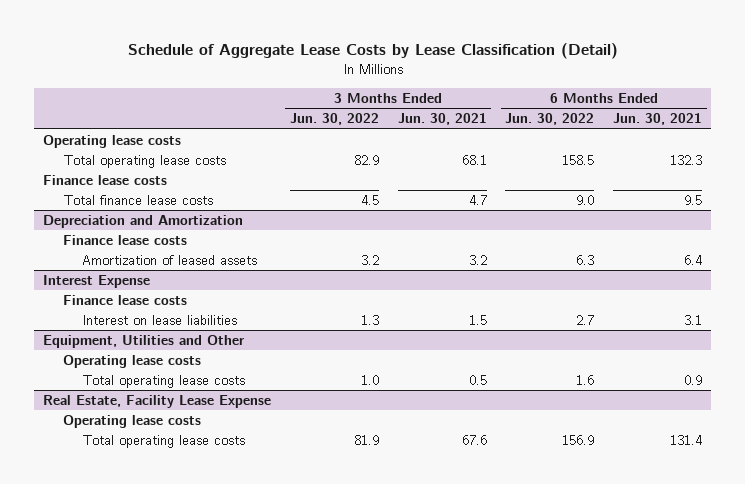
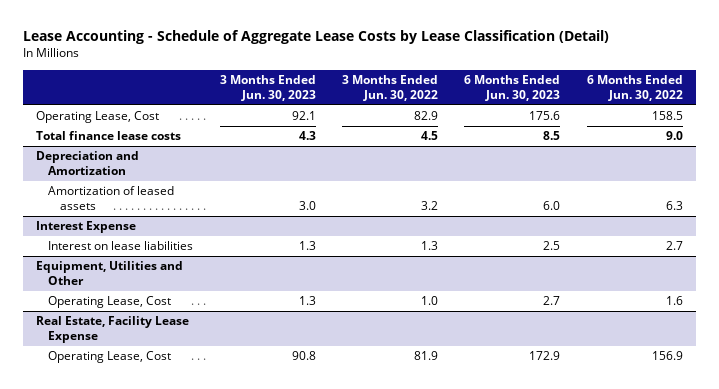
- Schedule of Aggregate Lease Costs by Lease Classification (Detail)
+ Lease Accounting - Schedule of Aggregate Lease Costs by Lease Classification (Detail)
- | 3 Months Ended Jun. 30, 2022 | 3 Months Ended Jun. 30, 2021 | 6 Months Ended Jun. 30, 2022 | 6 Months Ended Jun. 30, 2021
+ | 3 Months Ended Jun. 30, 2023 | 3 Months Ended Jun. 30, 2022 | 6 Months Ended Jun. 30, 2023 | 6 Months Ended Jun. 30, 2022
- Operating lease costs
- Total operating lease costs | 82.9 | 68.1 | 158.5 | 132.3
- Finance lease costs
+ Operating Lease, Cost | 92.1 | 82.9 | 175.6 | 158.5
@ Depreciation and Amortization
- Finance lease costs
@ Interest Expense
- Finance lease costs
@ Equipment, Utilities and Other
- Operating lease costs
- Total operating lease costs | 1.0 | 0.5 | 1.6 | 0.9
+ Operating Lease, Cost | 1.3 | 1.0 | 2.7 | 1.6
@ Real Estate, Facility Lease Expense
- Operating lease costs
- Total operating lease costs | 81.9 | 67.6 | 156.9 | 131.4
+ Operating Lease, Cost | 90.8 | 81.9 | 172.9 | 156.9

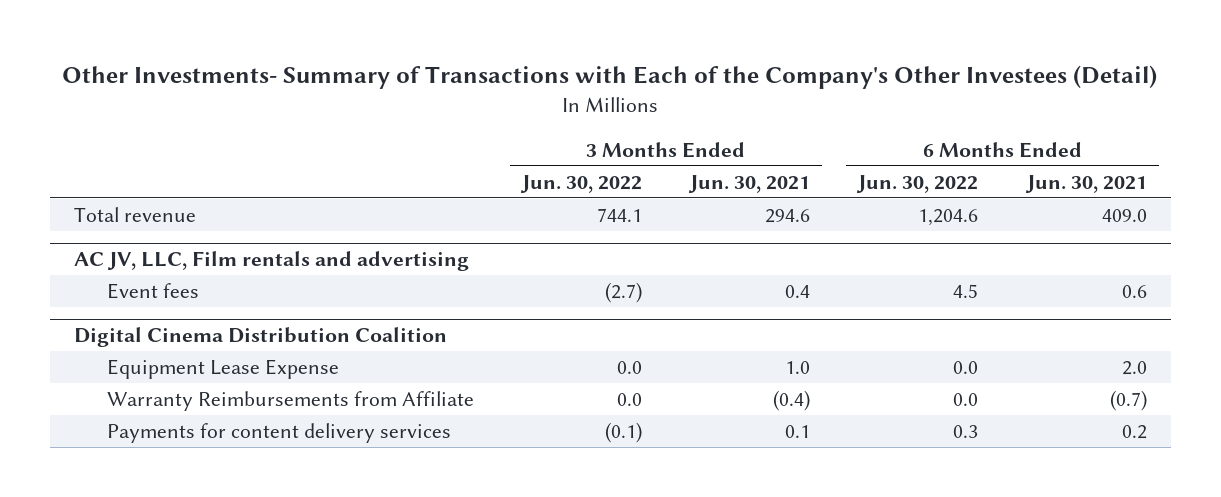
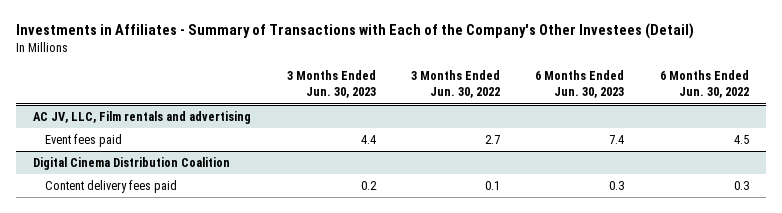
- Other Investments- Summary of Transactions with Each of the Company's Other Investees (Detail)
+ Investments in Affiliates - Summary of Transactions with Each of the Company's Other Investees (Detail)
- | 3 Months Ended Jun. 30, 2022 | 3 Months Ended Jun. 30, 2021 | 6 Months Ended Jun. 30, 2022 | 6 Months Ended Jun. 30, 2021
+ | 3 Months Ended Jun. 30, 2023 | 3 Months Ended Jun. 30, 2022 | 6 Months Ended Jun. 30, 2023 | 6 Months Ended Jun. 30, 2022
- Total revenue | 744.1 | 294.6 | 1,204.6 | 409.0
@ AC JV, LLC, Film rentals and advertising
- Event fees | (2.7) | 0.4 | 4.5 | 0.6
+ Event fees paid | 4.4 | 2.7 | 7.4 | 4.5
@ Digital Cinema Distribution Coalition
- Equipment Lease Expense | 0.0 | 1.0 | 0.0 | 2.0
- Warranty Reimbursements from Affiliate | 0.0 | (0.4) | 0.0 | (0.7)
- Payments for content delivery services | (0.1) | 0.1 | 0.3 | 0.2
+ Content delivery fees paid | 0.2 | 0.1 | 0.3 | 0.3

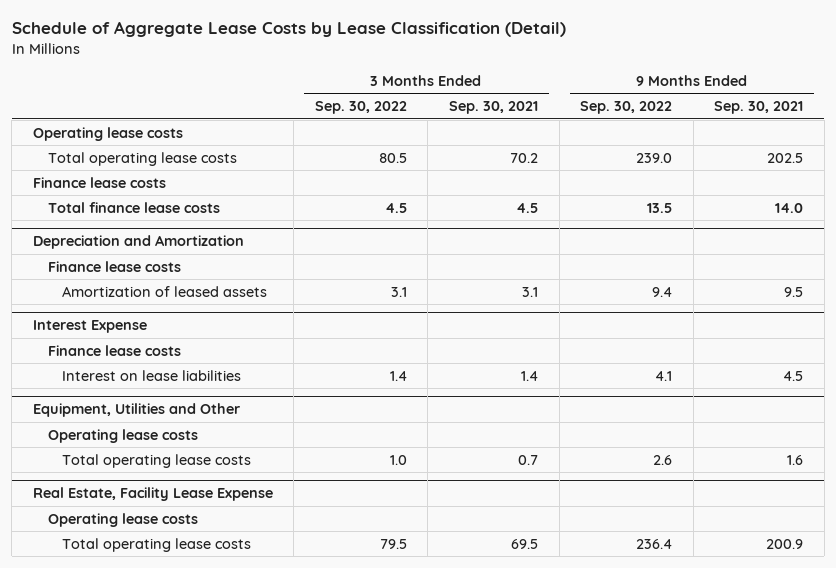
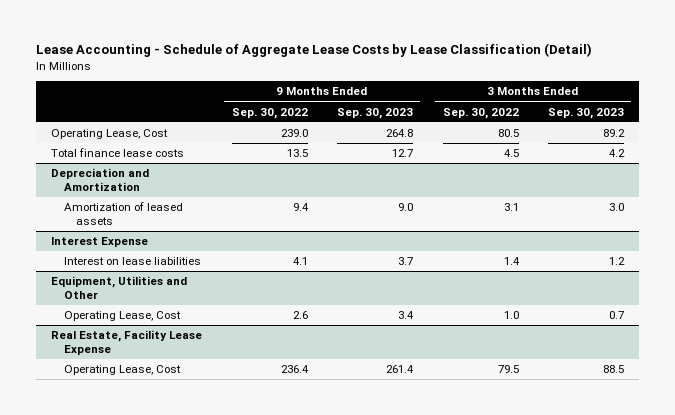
- Schedule of Aggregate Lease Costs by Lease Classification (Detail)
+ Lease Accounting - Schedule of Aggregate Lease Costs by Lease Classification (Detail)
- | 3 Months Ended Sep. 30, 2022 | 3 Months Ended Sep. 30, 2021 | 9 Months Ended Sep. 30, 2022 | 9 Months Ended Sep. 30, 2021
+ | 9 Months Ended Sep. 30, 2022 | 9 Months Ended Sep. 30, 2023 | 3 Months Ended Sep. 30, 2022 | 3 Months Ended Sep. 30, 2023
- Operating lease costs
- Total operating lease costs | 80.5 | 70.2 | 239.0 | 202.5
- Finance lease costs
+ Operating Lease, Cost | 239.0 | 264.8 | 80.5 | 89.2
@ Depreciation and Amortization
- Finance lease costs
@ Interest Expense
- Finance lease costs
@ Equipment, Utilities and Other
- Operating lease costs
- Total operating lease costs | 1.0 | 0.7 | 2.6 | 1.6
+ Operating Lease, Cost | 2.6 | 3.4 | 1.0 | 0.7
@ Real Estate, Facility Lease Expense
- Operating lease costs
- Total operating lease costs | 79.5 | 69.5 | 236.4 | 200.9
+ Operating Lease, Cost | 236.4 | 261.4 | 79.5 | 88.5

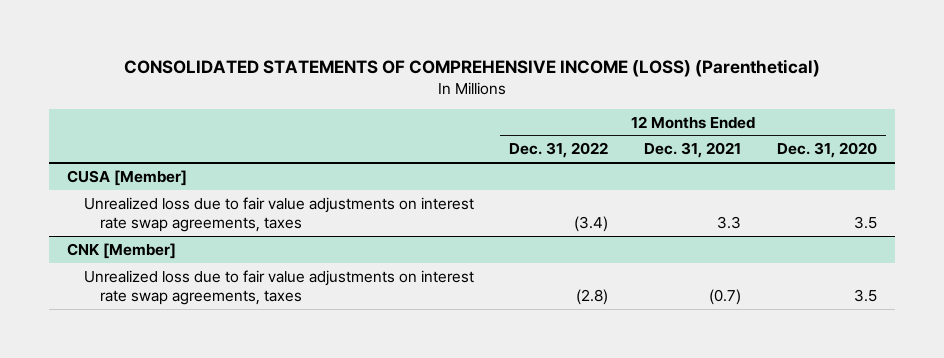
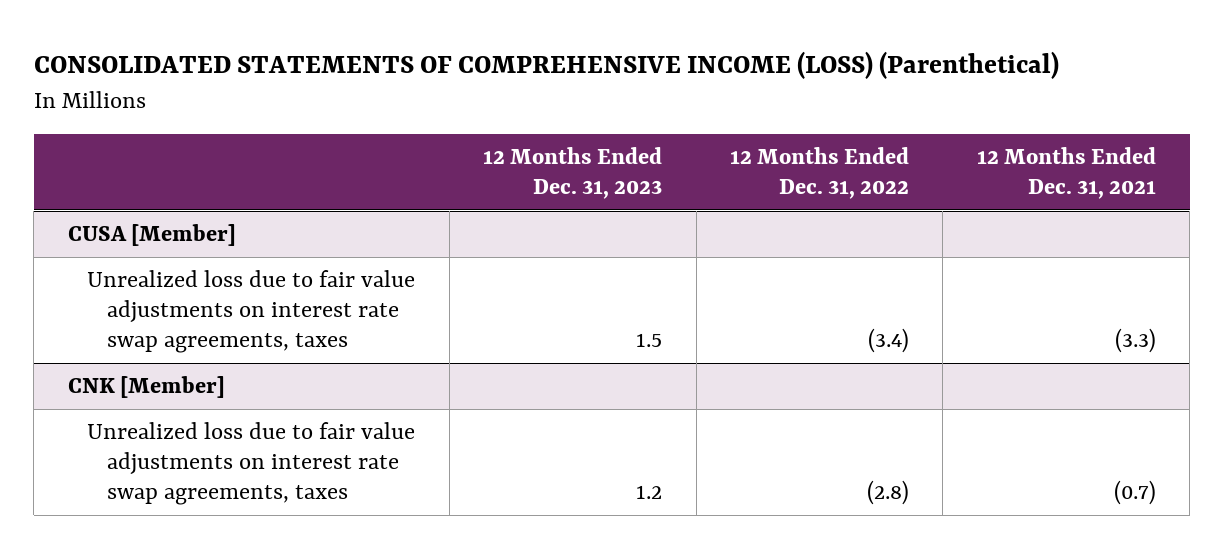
- | 12 Months Ended Dec. 31, 2022 | 12 Months Ended Dec. 31, 2021 | 12 Months Ended Dec. 31, 2020
+ | 12 Months Ended Dec. 31, 2023 | 12 Months Ended Dec. 31, 2022 | 12 Months Ended Dec. 31, 2021
@ CUSA [Member]
- Unrealized loss due to fair value adjustments on interest rate swap agreements, taxes | (3.4) | 3.3 | 3.5
+ Unrealized loss due to fair value adjustments on interest rate swap agreements, taxes | 1.5 | (3.4) | (3.3)

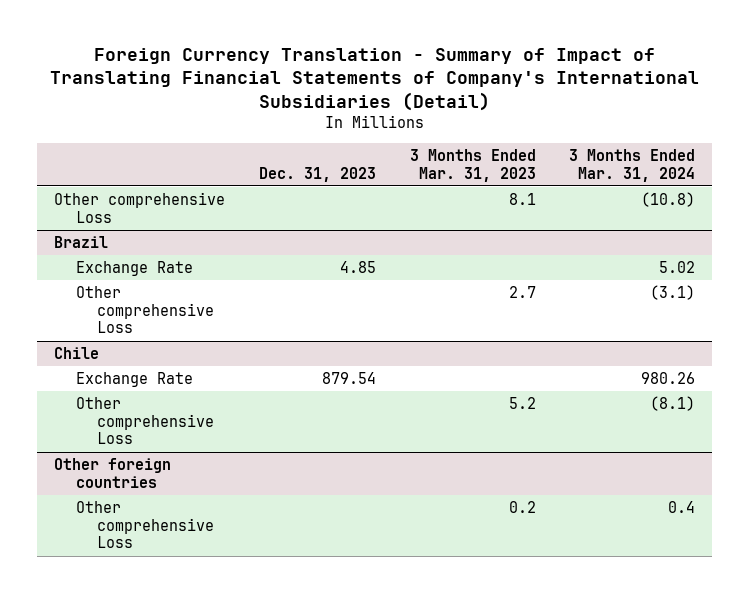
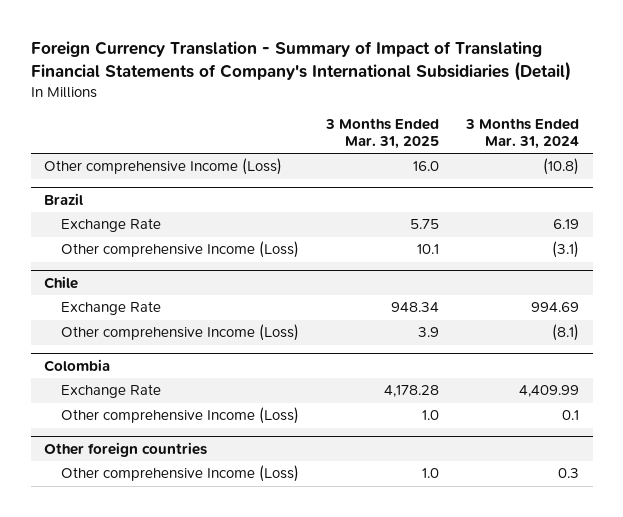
- | Dec. 31, 2023 | 3 Months Ended Mar. 31, 2023 | 3 Months Ended Mar. 31, 2024
+ | 3 Months Ended Mar. 31, 2025 | 3 Months Ended Mar. 31, 2024
- Other comprehensive Loss | | 8.1 | (10.8)
+ Other comprehensive Income (Loss) | 16.0 | (10.8)
@ Brazil
- Exchange Rate | 4.85 | | 5.02
- Other comprehensive Loss | | 2.7 | (3.1)
+ Exchange Rate | 5.75 | 6.19
+ Other comprehensive Income (Loss) | 10.1 | (3.1)
@ Chile
- Exchange Rate | 879.54 | | 980.26
- Other comprehensive Loss | | 5.2 | (8.1)
+ Exchange Rate | 948.34 | 994.69
+ Other comprehensive Income (Loss) | 3.9 | (8.1)
+ Colombia
+ Exchange Rate | 4,178.28 | 4,409.99
+ Other comprehensive Income (Loss) | 1.0 | 0.1
@ Other foreign countries
- Other comprehensive Loss | | 0.2 | 0.4
+ Other comprehensive Income (Loss) | 1.0 | 0.3

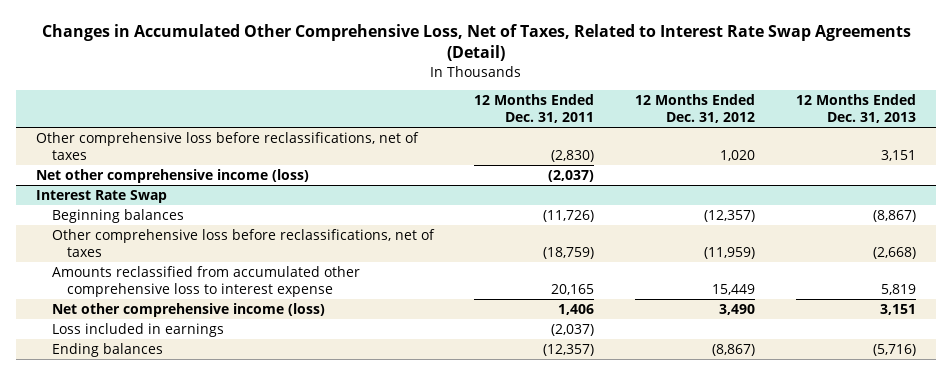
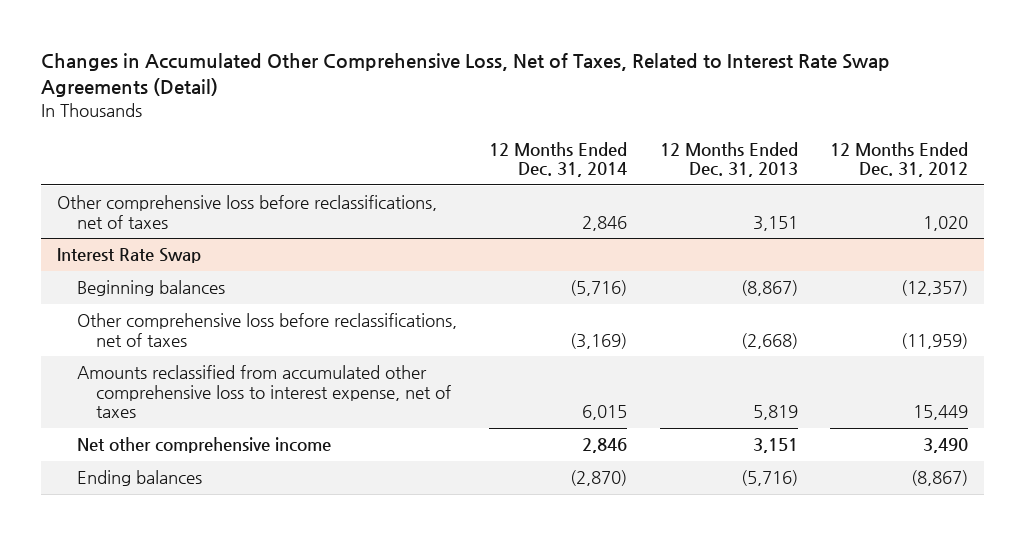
- | 12 Months Ended Dec. 31, 2011 | 12 Months Ended Dec. 31, 2012 | 12 Months Ended Dec. 31, 2013
+ | 12 Months Ended Dec. 31, 2014 | 12 Months Ended Dec. 31, 2013 | 12 Months Ended Dec. 31, 2012
- Net other comprehensive income (loss) | (2,037) | |
@ Interest Rate Swap
- Amounts reclassified from accumulated other comprehensive loss to interest expense | 20,165 | 15,449 | 5,819
- Net other comprehensive income (loss) | 1,406 | 3,490 | 3,151
- Loss included in earnings | (2,037) | |
+ Amounts reclassified from accumulated other comprehensive loss to interest expense, net of taxes | 6,015 | 5,819 | 15,449
+ Net other comprehensive income | 2,846 | 3,151 | 3,490

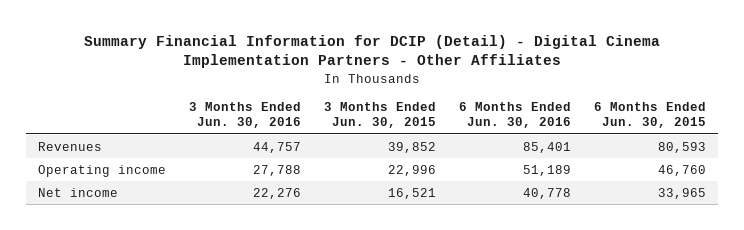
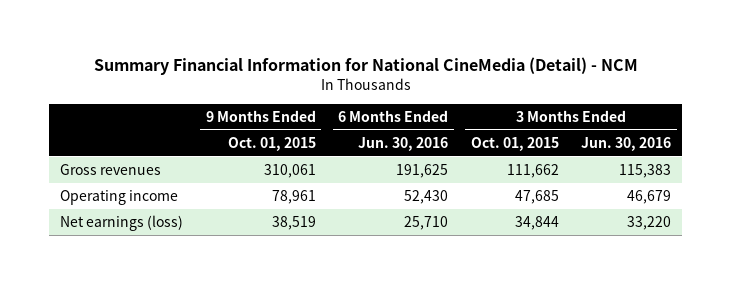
- Summary Financial Information for DCIP (Detail) - Digital Cinema Implementation Partners - Other Affiliates
+ Summary Financial Information for National CineMedia (Detail) - NCM
- | 3 Months Ended Jun. 30, 2016 | 3 Months Ended Jun. 30, 2015 | 6 Months Ended Jun. 30, 2016 | 6 Months Ended Jun. 30, 2015
+ | 9 Months Ended Oct. 01, 2015 | 6 Months Ended Jun. 30, 2016 | 3 Months Ended Oct. 01, 2015 | 3 Months Ended Jun. 30, 2016
- Revenues | 44,757 | 39,852 | 85,401 | 80,593
- Operating income | 27,788 | 22,996 | 51,189 | 46,760
- Net income | 22,276 | 16,521 | 40,778 | 33,965
+ Gross revenues | 310,061 | 191,625 | 111,662 | 115,383
+ Operating income | 78,961 | 52,430 | 47,685 | 46,679
+ Net earnings (loss) | 38,519 | 25,710 | 34,844 | 33,220

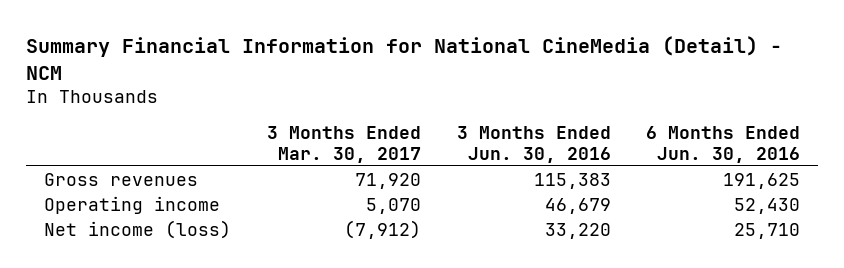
- | 9 Months Ended Oct. 01, 2015 | 6 Months Ended Jun. 30, 2016 | 3 Months Ended Oct. 01, 2015 | 3 Months Ended Jun. 30, 2016
+ | 3 Months Ended Mar. 30, 2017 | 3 Months Ended Jun. 30, 2016 | 6 Months Ended Jun. 30, 2016
- Net earnings (loss) | 38,519 | 25,710 | 34,844 | 33,220
+ Net income (loss) | (7,912) | 33,220 | 25,710

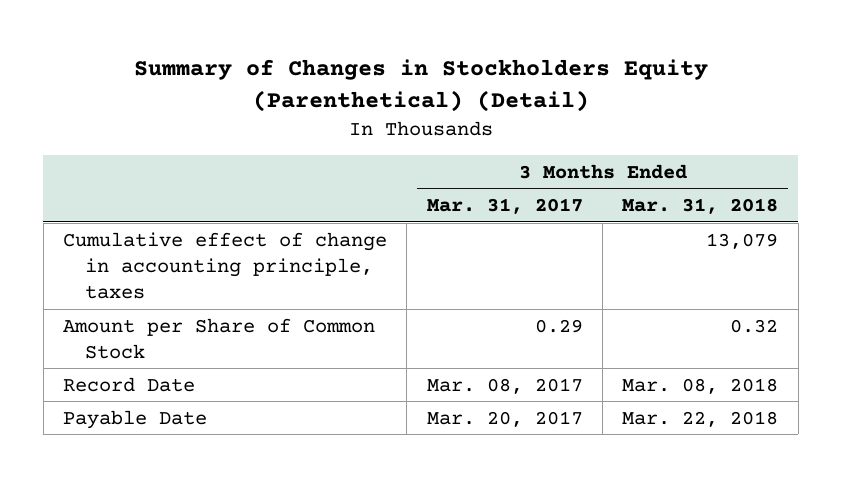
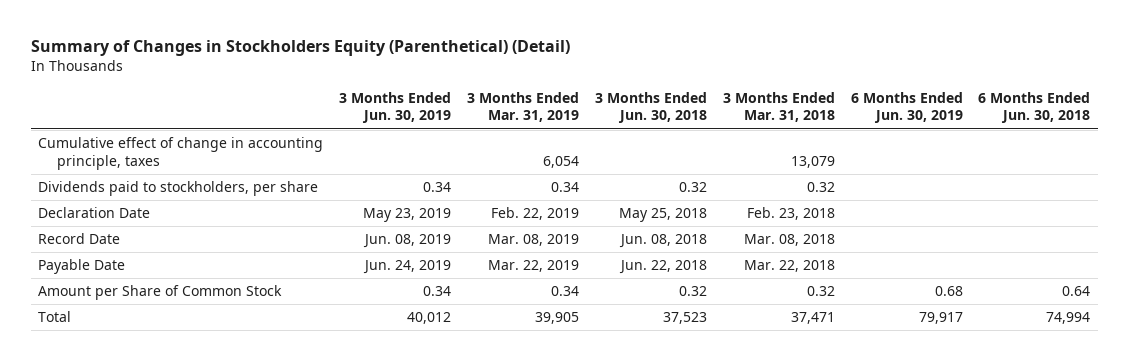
- | 3 Months Ended Mar. 31, 2017 | 3 Months Ended Mar. 31, 2018
+ | 3 Months Ended Jun. 30, 2019 | 3 Months Ended Mar. 31, 2019 | 3 Months Ended Jun. 30, 2018 | 3 Months Ended Mar. 31, 2018 | 6 Months Ended Jun. 30, 2019 | 6 Months Ended Jun. 30, 2018
+ Dividends paid to stockholders, per share | 0.34 | 0.34 | 0.32 | 0.32 | |
+ Declaration Date | May 23, 2019 | Feb. 22, 2019 | May 25, 2018 | Feb. 23, 2018 | |
moved down: Amount per Share of Common Stock | 0.34 | 0.34 | 0.32 | 0.32 | 0.68 | 0.64
+ Total | 40,012 | 39,905 | 37,523 | 37,471 | 79,917 | 74,994

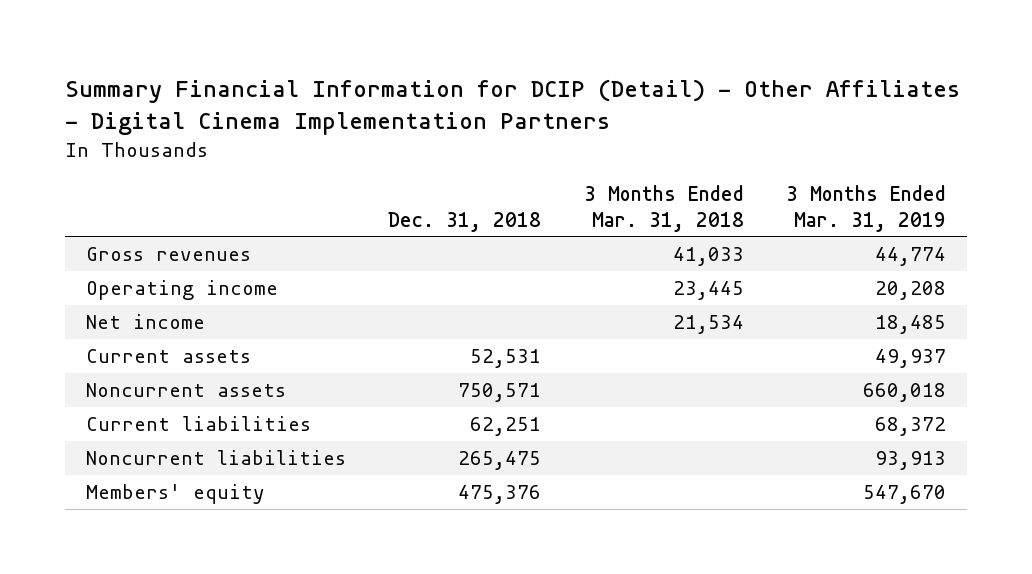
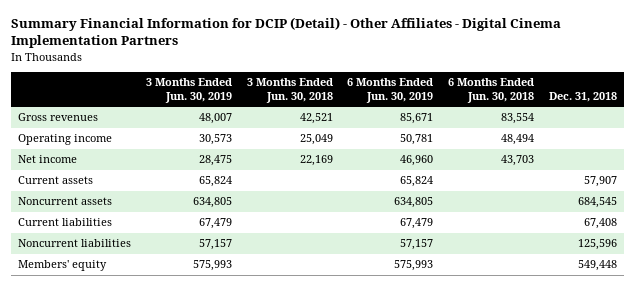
- | Dec. 31, 2018 | 3 Months Ended Mar. 31, 2018 | 3 Months Ended Mar. 31, 2019
+ | 3 Months Ended Jun. 30, 2019 | 3 Months Ended Jun. 30, 2018 | 6 Months Ended Jun. 30, 2019 | 6 Months Ended Jun. 30, 2018 | Dec. 31, 2018
- Current assets | 52,531 | | 49,937
- Noncurrent assets | 750,571 | | 660,018
- Current liabilities | 62,251 | | 68,372
- Noncurrent liabilities | 265,475 | | 93,913
- Members' equity | 475,376 | | 547,670
+ Current assets | 65,824 | | 65,824 | | 57,907
+ Noncurrent assets | 634,805 | | 634,805 | | 684,545
+ Current liabilities | 67,479 | | 67,479 | | 67,408
+ Noncurrent liabilities | 57,157 | | 57,157 | | 125,596
+ Members' equity | 575,993 | | 575,993 | | 549,448

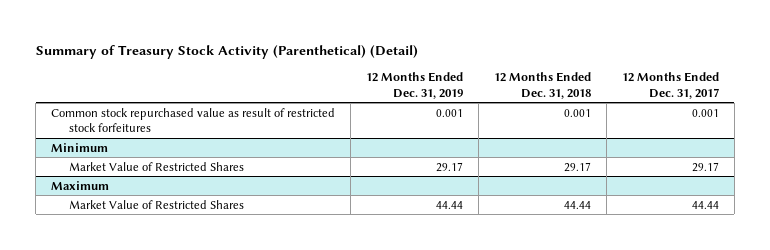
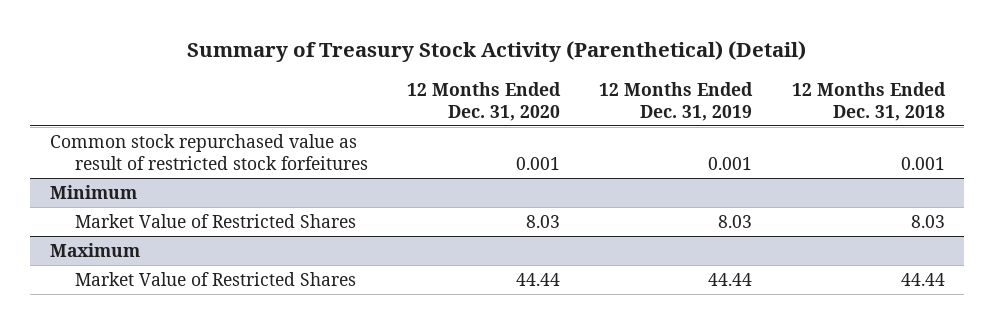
- | 12 Months Ended Dec. 31, 2019 | 12 Months Ended Dec. 31, 2018 | 12 Months Ended Dec. 31, 2017
+ | 12 Months Ended Dec. 31, 2020 | 12 Months Ended Dec. 31, 2019 | 12 Months Ended Dec. 31, 2018
@ Minimum
- Market Value of Restricted Shares | 29.17 | 29.17 | 29.17
+ Market Value of Restricted Shares | 8.03 | 8.03 | 8.03

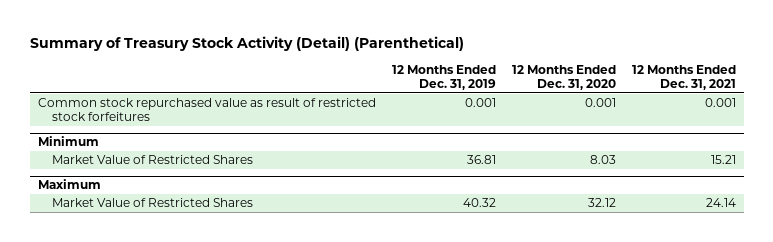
- Summary of Treasury Stock Activity (Parenthetical) (Detail)
+ Summary of Treasury Stock Activity (Detail) (Parenthetical)
- | 12 Months Ended Dec. 31, 2020 | 12 Months Ended Dec. 31, 2019 | 12 Months Ended Dec. 31, 2018
+ | 12 Months Ended Dec. 31, 2019 | 12 Months Ended Dec. 31, 2020 | 12 Months Ended Dec. 31, 2021
@ Minimum
- Market Value of Restricted Shares | 8.03 | 8.03 | 8.03
+ Market Value of Restricted Shares | 36.81 | 8.03 | 15.21
@ Maximum
- Market Value of Restricted Shares | 44.44 | 44.44 | 44.44
+ Market Value of Restricted Shares | 40.32 | 32.12 | 24.14

